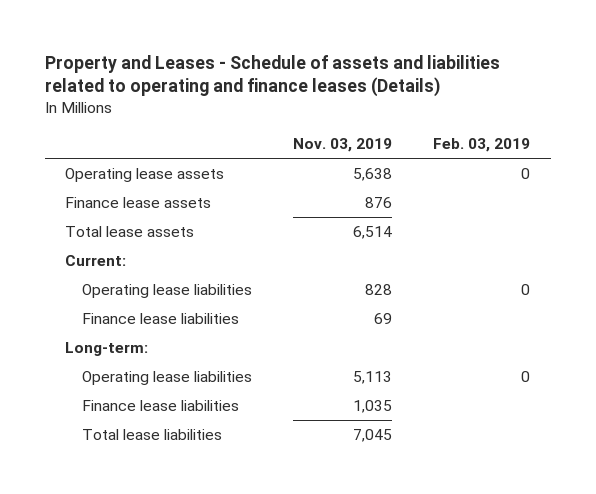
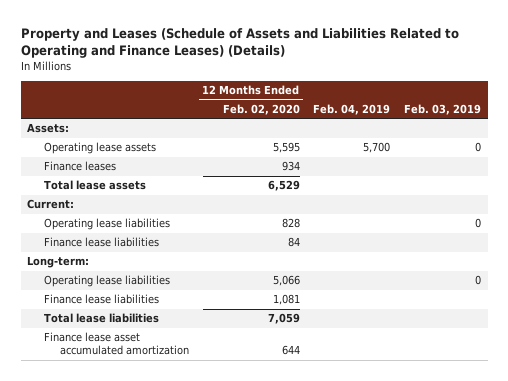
- Property and Leases - Schedule of assets and liabilities related to operating and finance leases (Details)
+ Property and Leases (Schedule of Assets and Liabilities Related to Operating and Finance Leases) (Details)
- | Nov. 03, 2019 | Feb. 03, 2019
+ | 12 Months Ended Feb. 02, 2020 | Feb. 04, 2019 | Feb. 03, 2019
+ Assets:
- Finance lease assets | 876 |
+ Finance leases | 934 | |
+ Finance lease asset accumulated amortization | 644 | |

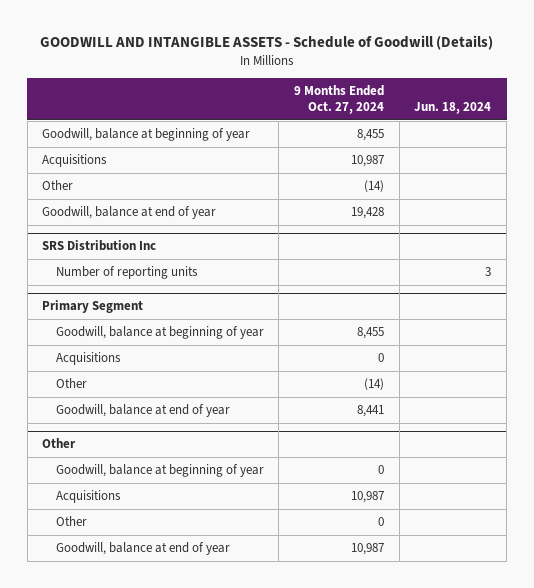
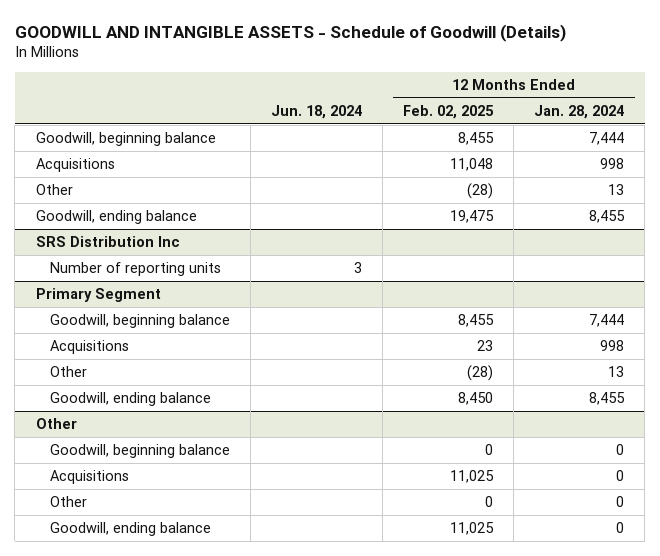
- | 9 Months Ended Oct. 27, 2024 | Jun. 18, 2024
+ | Jun. 18, 2024 | 12 Months Ended Feb. 02, 2025 | 12 Months Ended Jan. 28, 2024
- Goodwill, balance at beginning of year | 8,455 |
+ Goodwill, beginning balance | | 8,455 | 7,444
- Goodwill, balance at end of year | 19,428 |
+ Goodwill, ending balance | | 19,475 | 8,455
@ Primary Segment
- Goodwill, balance at beginning of year | 8,455 |
+ Goodwill, beginning balance | | 8,455 | 7,444
- Goodwill, balance at end of year | 8,441 |
+ Goodwill, ending balance | | 8,450 | 8,455
@ Other
- Goodwill, balance at beginning of year | 0 |
+ Goodwill, beginning balance | | 0 | 0
- Goodwill, balance at end of year | 10,987 |
+ Goodwill, ending balance | | 11,025 | 0

